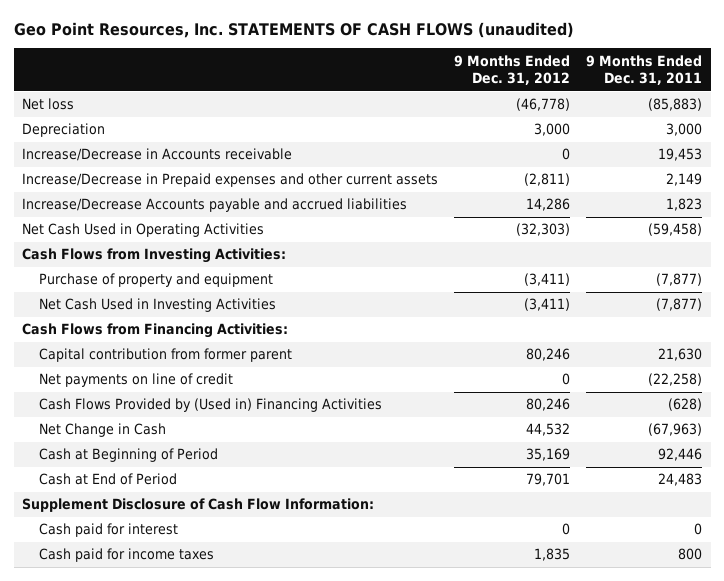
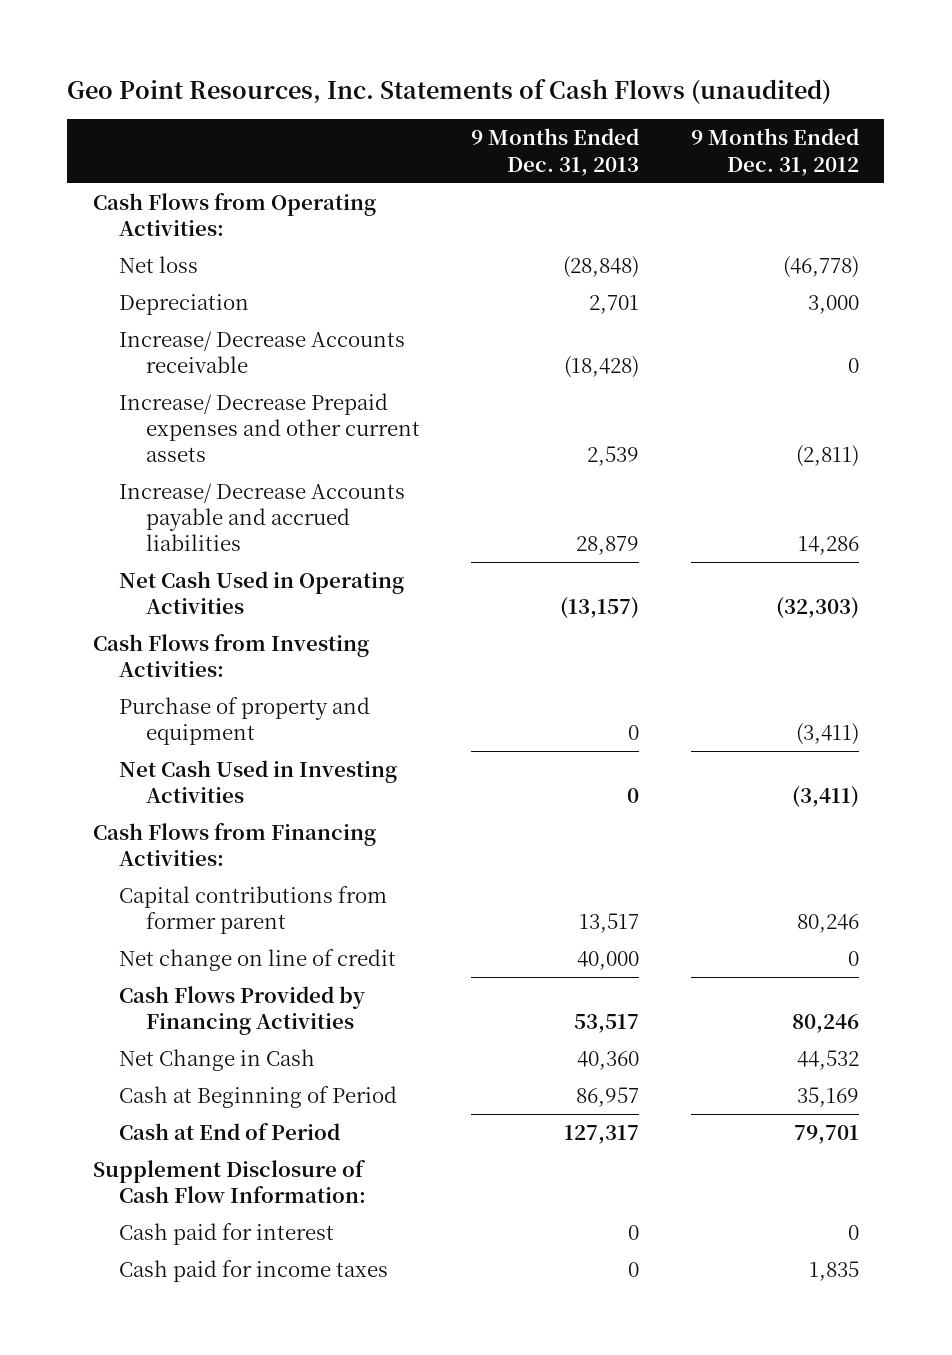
- Geo Point Resources, Inc. STATEMENTS OF CASH FLOWS (unaudited)
+ Geo Point Resources, Inc. Statements of Cash Flows (unaudited)
- | 9 Months Ended Dec. 31, 2012 | 9 Months Ended Dec. 31, 2011
+ | 9 Months Ended Dec. 31, 2013 | 9 Months Ended Dec. 31, 2012
+ Cash Flows from Operating Activities:
- Increase/Decrease in Accounts receivable | 0 | 19,453
- Increase/Decrease in Prepaid expenses and other current assets | (2,811) | 2,149
- Increase/Decrease Accounts payable and accrued liabilities | 14,286 | 1,823
+ Increase/ Decrease Accounts receivable | (18,428) | 0
+ Increase/ Decrease Prepaid expenses and other current assets | 2,539 | (2,811)
+ Increase/ Decrease Accounts payable and accrued liabilities | 28,879 | 14,286
- Capital contribution from former parent | 80,246 | 21,630
- Net payments on line of credit | 0 | (22,258)
- Cash Flows Provided by (Used in) Financing Activities | 80,246 | (628)
+ Capital contributions from former parent | 13,517 | 80,246
+ Net change on line of credit | 40,000 | 0
+ Cash Flows Provided by Financing Activities | 53,517 | 80,246

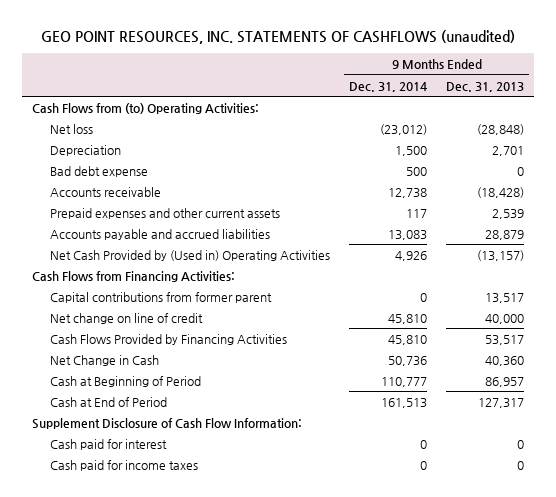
- Geo Point Resources, Inc. Statements of Cash Flows (unaudited)
+ GEO POINT RESOURCES, INC. STATEMENTS OF CASHFLOWS (unaudited)
- | 9 Months Ended Dec. 31, 2013 | 9 Months Ended Dec. 31, 2012
+ | 9 Months Ended Dec. 31, 2014 | 9 Months Ended Dec. 31, 2013
- Cash Flows from Operating Activities:
+ Cash Flows from (to) Operating Activities:
- Increase/ Decrease Accounts receivable | (18,428) | 0
- Increase/ Decrease Prepaid expenses and other current assets | 2,539 | (2,811)
- Increase/ Decrease Accounts payable and accrued liabilities | 28,879 | 14,286
- Net Cash Used in Operating Activities | (13,157) | (32,303)
- Cash Flows from Investing Activities:
- Purchase of property and equipment | 0 | (3,411)
- Net Cash Used in Investing Activities | 0 | (3,411)
+ Bad debt expense | 500 | 0
+ Accounts receivable | 12,738 | (18,428)
+ Prepaid expenses and other current assets | 117 | 2,539
+ Accounts payable and accrued liabilities | 13,083 | 28,879
+ Net Cash Provided by (Used in) Operating Activities | 4,926 | (13,157)

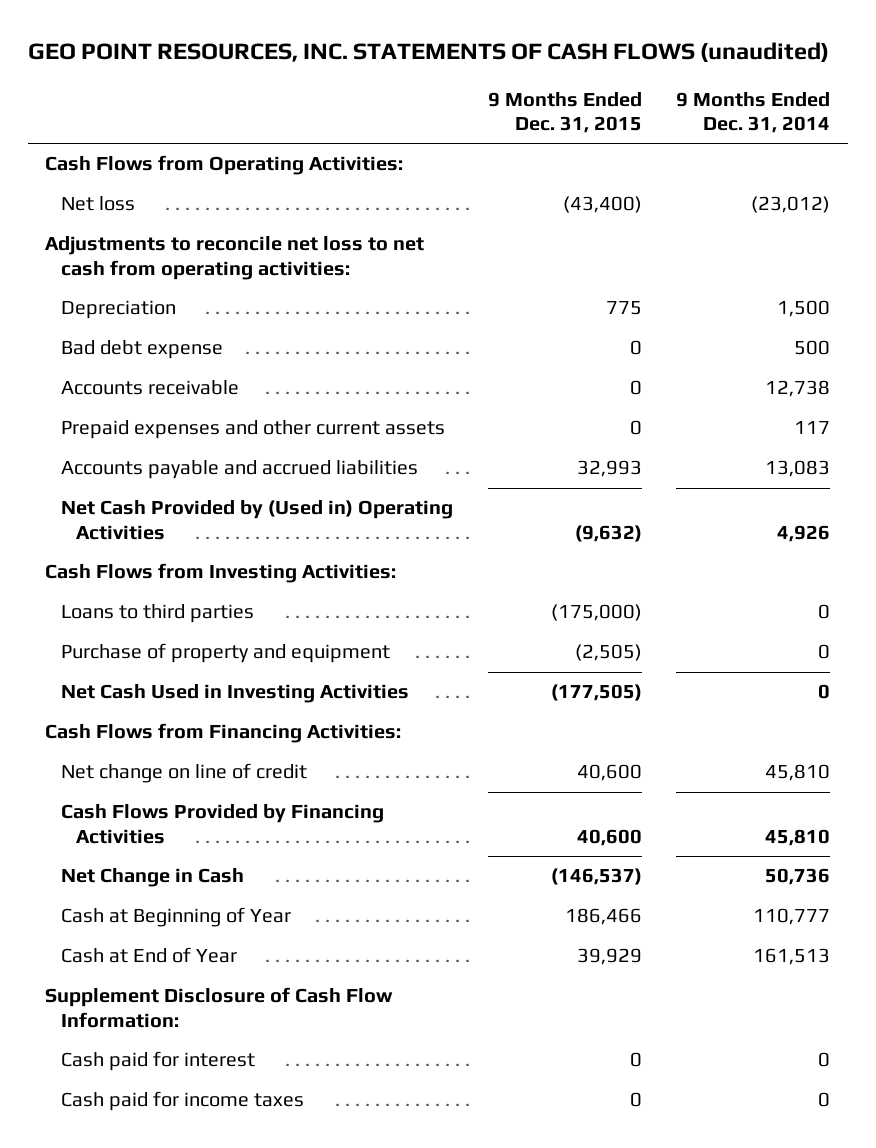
- GEO POINT RESOURCES, INC. STATEMENTS OF CASHFLOWS (unaudited)
+ GEO POINT RESOURCES, INC. STATEMENTS OF CASH FLOWS (unaudited)
- | 9 Months Ended Dec. 31, 2014 | 9 Months Ended Dec. 31, 2013
+ | 9 Months Ended Dec. 31, 2015 | 9 Months Ended Dec. 31, 2014
- Cash Flows from (to) Operating Activities:
+ Cash Flows from Operating Activities:
+ Adjustments to reconcile net loss to net cash from operating activities:
+ Cash Flows from Investing Activities:
+ Loans to third parties | (175,000) | 0
+ Purchase of property and equipment | (2,505) | 0
+ Net Cash Used in Investing Activities | (177,505) | 0
- Capital contributions from former parent | 0 | 13,517
- Cash at Beginning of Period | 110,777 | 86,957
- Cash at End of Period | 161,513 | 127,317
+ Cash at Beginning of Year | 186,466 | 110,777
+ Cash at End of Year | 39,929 | 161,513

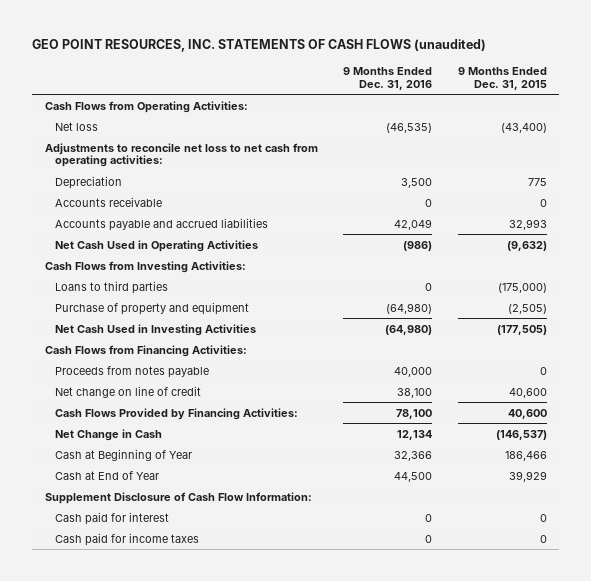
- | 9 Months Ended Dec. 31, 2015 | 9 Months Ended Dec. 31, 2014
+ | 9 Months Ended Dec. 31, 2016 | 9 Months Ended Dec. 31, 2015
- Bad debt expense | 0 | 500
- Prepaid expenses and other current assets | 0 | 117
- Net Cash Provided by (Used in) Operating Activities | (9,632) | 4,926
+ Net Cash Used in Operating Activities | (986) | (9,632)
+ Proceeds from notes payable | 40,000 | 0
- Cash Flows Provided by Financing Activities | 40,600 | 45,810
+ Cash Flows Provided by Financing Activities: | 78,100 | 40,600

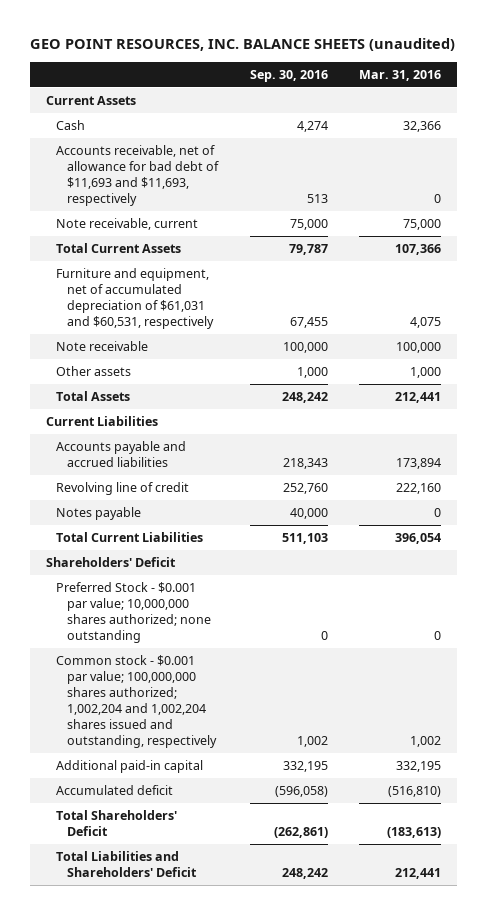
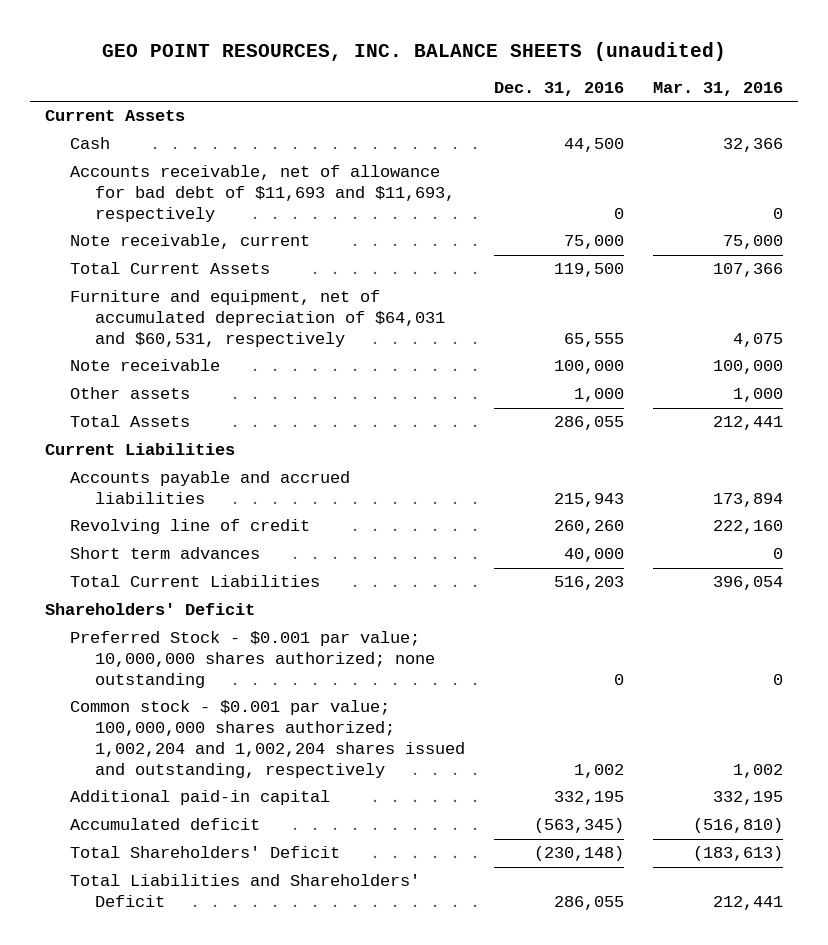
- | Sep. 30, 2016 | Mar. 31, 2016
+ | Dec. 31, 2016 | Mar. 31, 2016
- Furniture and equipment, net of accumulated depreciation of $61,031 and $60,531, respectively | 67,455 | 4,075
+ Furniture and equipment, net of accumulated depreciation of $64,031 and $60,531, respectively | 65,555 | 4,075
- Notes payable | 40,000 | 0
+ Short term advances | 40,000 | 0

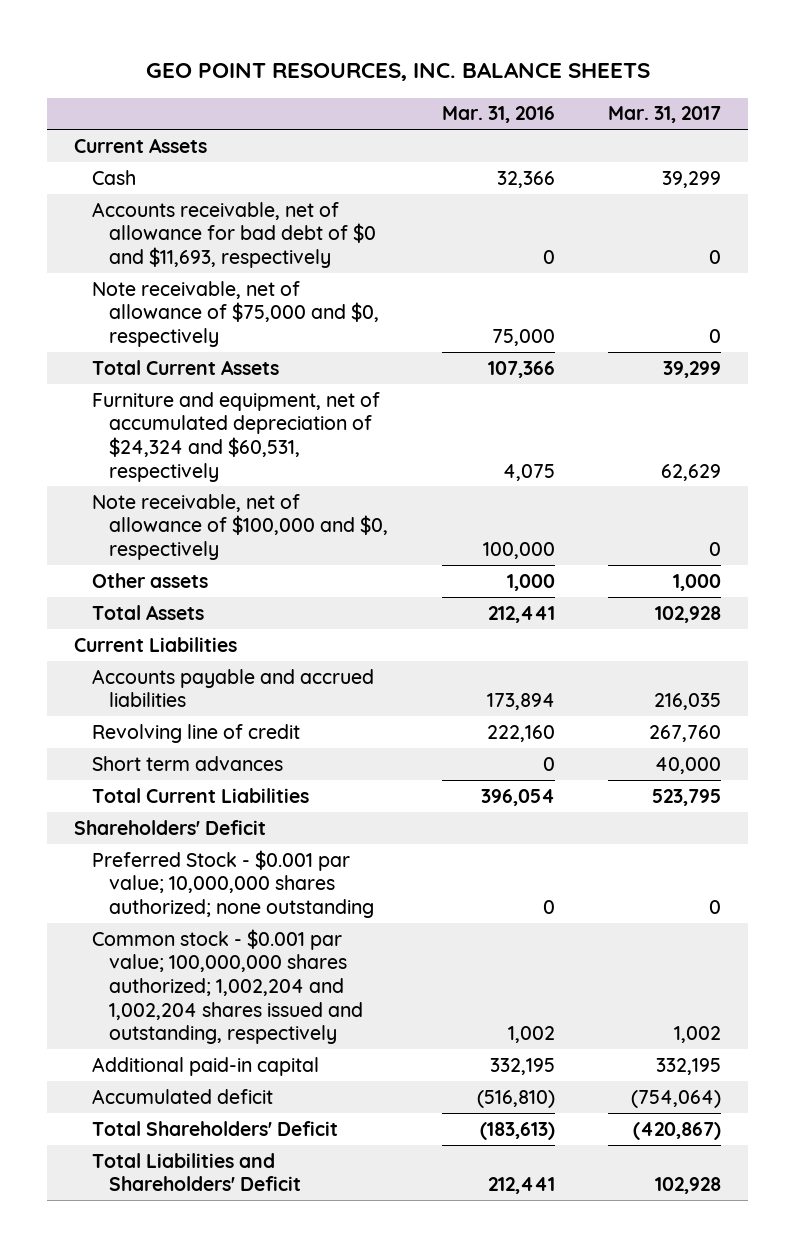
- GEO POINT RESOURCES, INC. BALANCE SHEETS (unaudited)
+ GEO POINT RESOURCES, INC. BALANCE SHEETS
- | Dec. 31, 2016 | Mar. 31, 2016
+ | Mar. 31, 2016 | Mar. 31, 2017
- Accounts receivable, net of allowance for bad debt of $11,693 and $11,693, respectively | 0 | 0
- Note receivable, current | 75,000 | 75,000
+ Accounts receivable, net of allowance for bad debt of $0 and $11,693, respectively | 0 | 0
+ Note receivable, net of allowance of $75,000 and $0, respectively | 75,000 | 0
- Furniture and equipment, net of accumulated depreciation of $64,031 and $60,531, respectively | 65,555 | 4,075
- Note receivable | 100,000 | 100,000
+ Furniture and equipment, net of accumulated depreciation of $24,324 and $60,531, respectively | 4,075 | 62,629
+ Note receivable, net of allowance of $100,000 and $0, respectively | 100,000 | 0

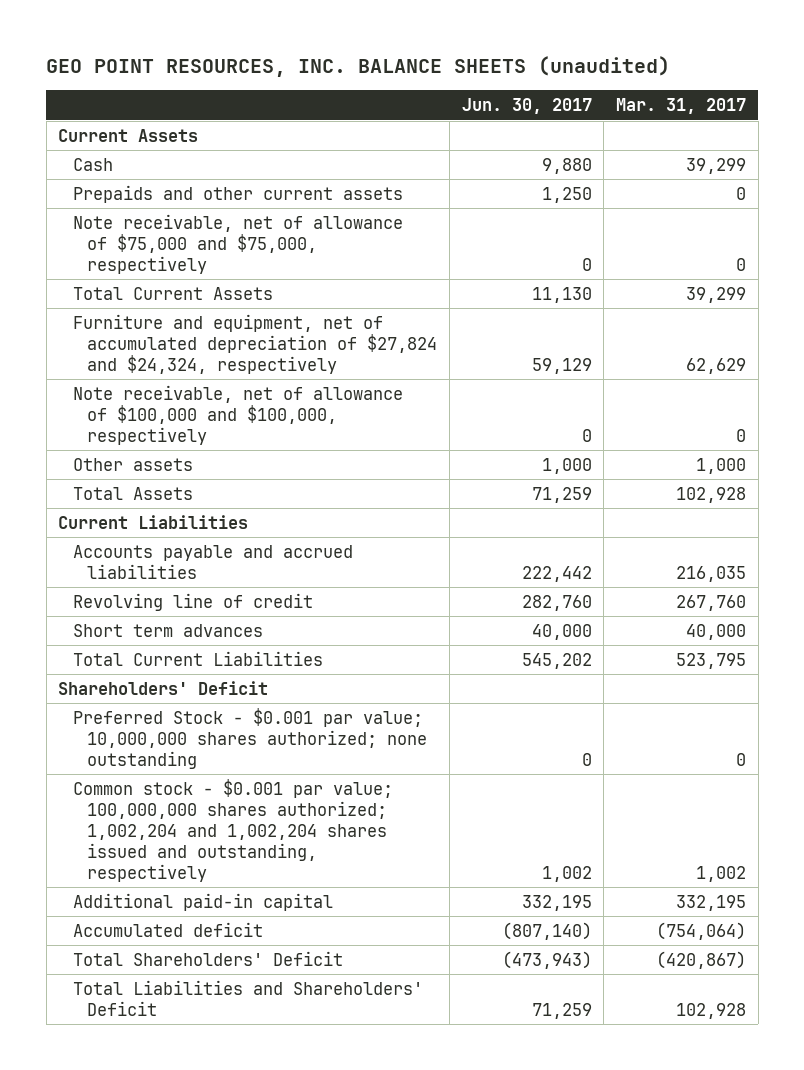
- GEO POINT RESOURCES, INC. BALANCE SHEETS
+ GEO POINT RESOURCES, INC. BALANCE SHEETS (unaudited)
- | Mar. 31, 2016 | Mar. 31, 2017
+ | Jun. 30, 2017 | Mar. 31, 2017
- Accounts receivable, net of allowance for bad debt of $0 and $11,693, respectively | 0 | 0
- Note receivable, net of allowance of $75,000 and $0, respectively | 75,000 | 0
+ Prepaids and other current assets | 1,250 | 0
+ Note receivable, net of allowance of $75,000 and $75,000, respectively | 0 | 0
- Furniture and equipment, net of accumulated depreciation of $24,324 and $60,531, respectively | 4,075 | 62,629
- Note receivable, net of allowance of $100,000 and $0, respectively | 100,000 | 0
+ Furniture and equipment, net of accumulated depreciation of $27,824 and $24,324, respectively | 59,129 | 62,629
+ Note receivable, net of allowance of $100,000 and $100,000, respectively | 0 | 0

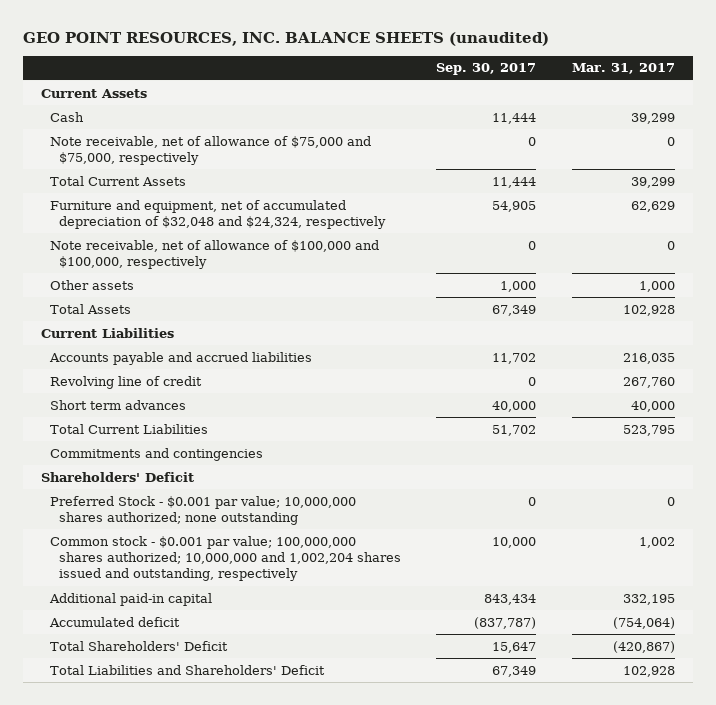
- | Jun. 30, 2017 | Mar. 31, 2017
+ | Sep. 30, 2017 | Mar. 31, 2017
- Prepaids and other current assets | 1,250 | 0
- Furniture and equipment, net of accumulated depreciation of $27,824 and $24,324, respectively | 59,129 | 62,629
+ Furniture and equipment, net of accumulated depreciation of $32,048 and $24,324, respectively | 54,905 | 62,629
+ Commitments and contingencies
- Common stock - $0.001 par value; 100,000,000 shares authorized; 1,002,204 and 1,002,204 shares issued and outstanding, respectively | 1,002 | 1,002
+ Common stock - $0.001 par value; 100,000,000 shares authorized; 10,000,000 and 1,002,204 shares issued and outstanding, respectively | 10,000 | 1,002

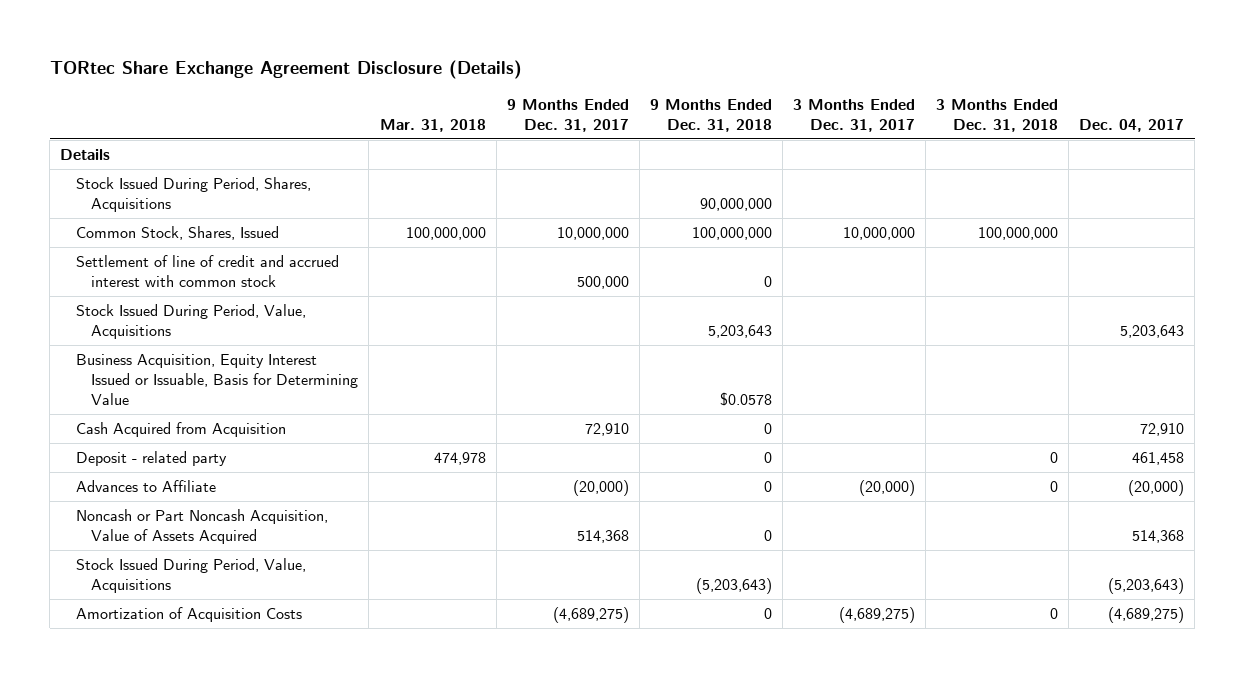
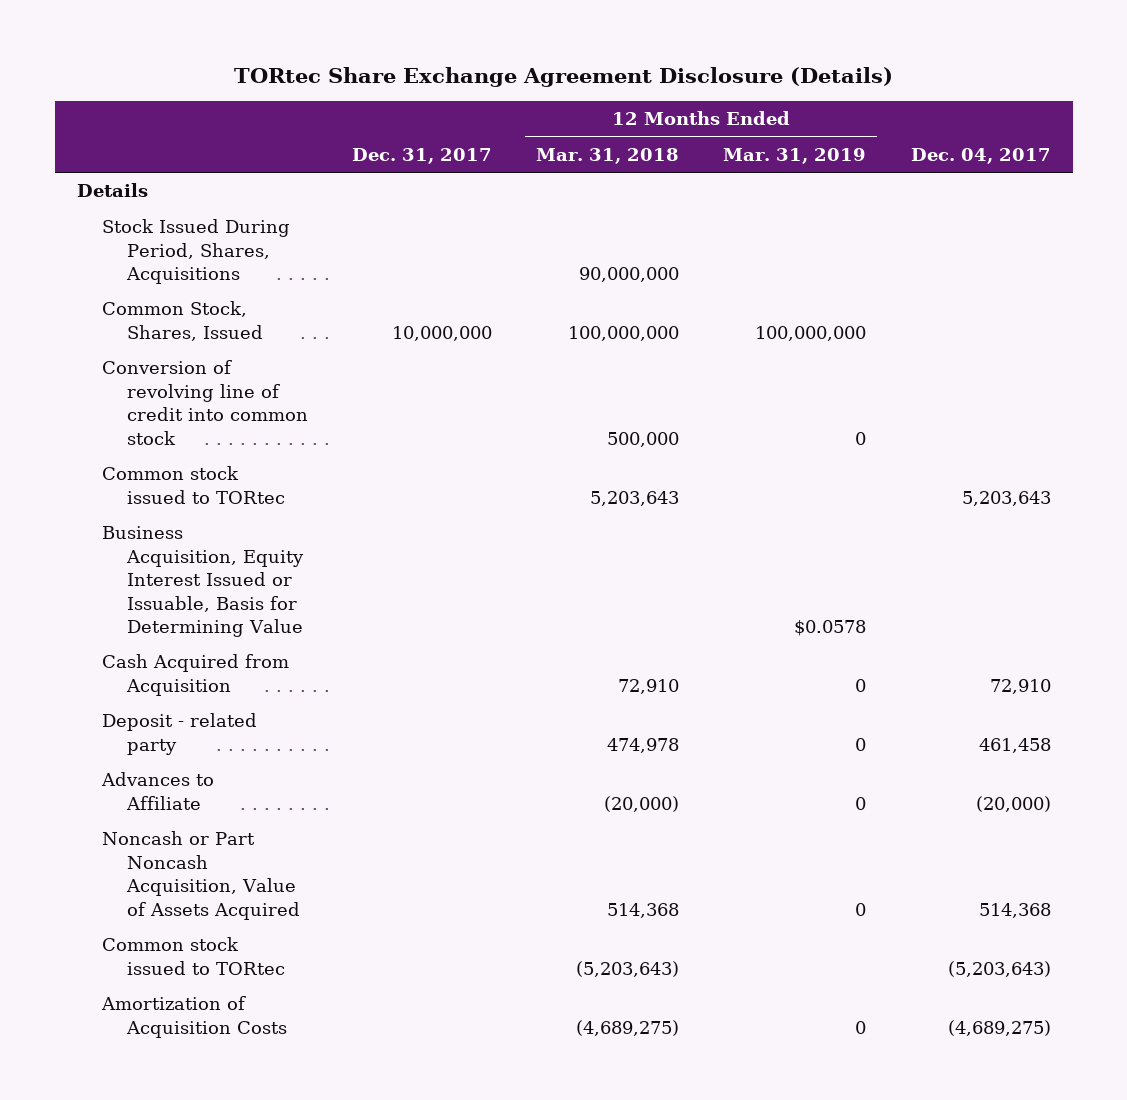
- | Mar. 31, 2018 | 9 Months Ended Dec. 31, 2017 | 9 Months Ended Dec. 31, 2018 | 3 Months Ended Dec. 31, 2017 | 3 Months Ended Dec. 31, 2018 | Dec. 04, 2017
+ | Dec. 31, 2017 | 12 Months Ended Mar. 31, 2018 | 12 Months Ended Mar. 31, 2019 | Dec. 04, 2017
- Settlement of line of credit and accrued interest with common stock | | 500,000 | 0 | | |
- Stock Issued During Period, Value, Acquisitions | | | 5,203,643 | | | 5,203,643
+ Conversion of revolving line of credit into common stock | | 500,000 | 0 |
+ Common stock issued to TORtec | | 5,203,643 | | 5,203,643
- Stock Issued During Period, Value, Acquisitions | | | (5,203,643) | | | (5,203,643)
+ Common stock issued to TORtec | | (5,203,643) | | (5,203,643)

